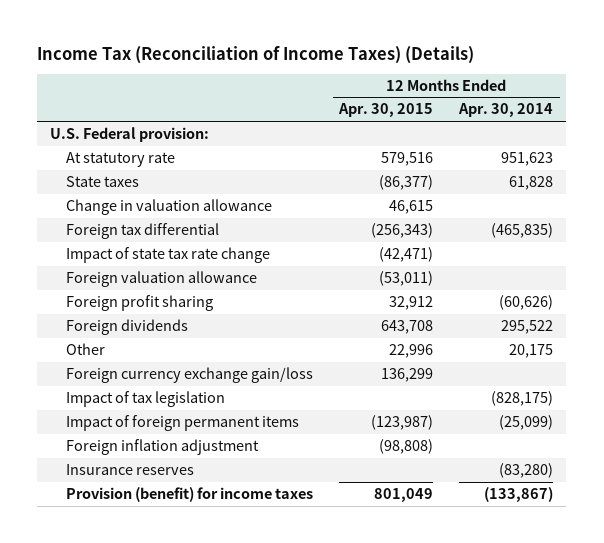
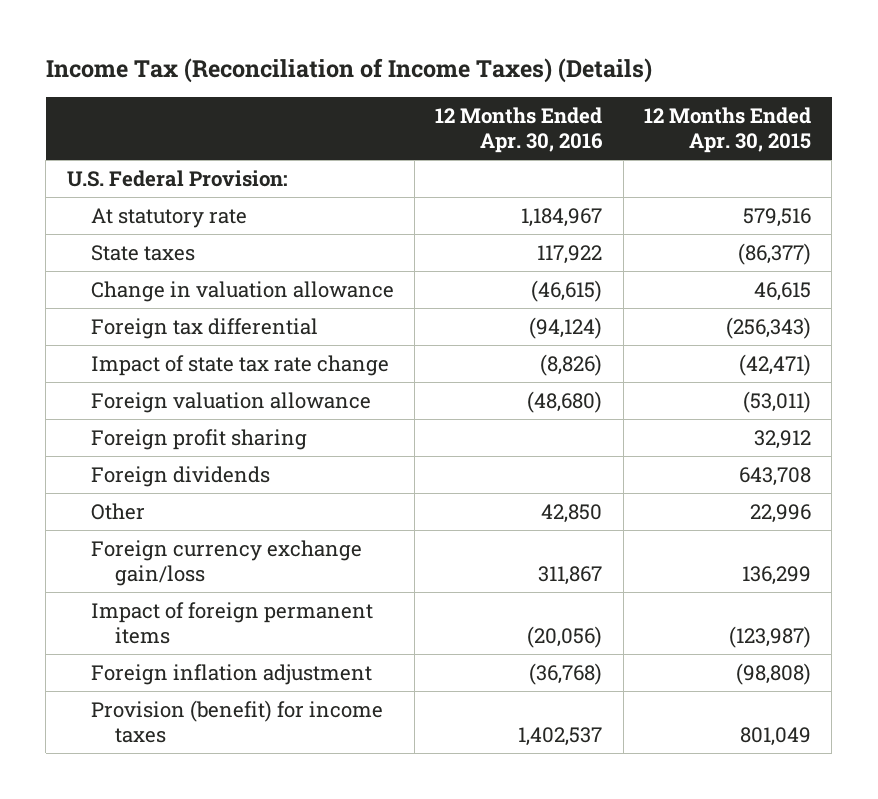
- | 12 Months Ended Apr. 30, 2015 | 12 Months Ended Apr. 30, 2014
+ | 12 Months Ended Apr. 30, 2016 | 12 Months Ended Apr. 30, 2015
- U.S. Federal provision:
+ U.S. Federal Provision:
- Impact of tax legislation | | (828,175)
- Insurance reserves | | (83,280)

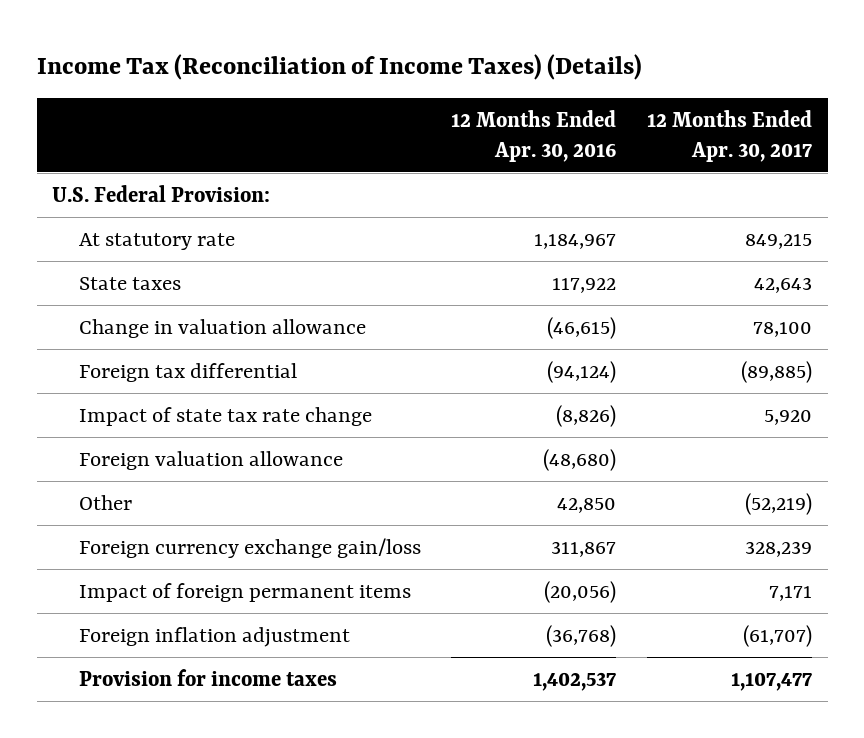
- | 12 Months Ended Apr. 30, 2016 | 12 Months Ended Apr. 30, 2015
+ | 12 Months Ended Apr. 30, 2016 | 12 Months Ended Apr. 30, 2017
- Foreign profit sharing | | 32,912
- Foreign dividends | | 643,708
- Provision (benefit) for income taxes | 1,402,537 | 801,049
+ Provision for income taxes | 1,402,537 | 1,107,477

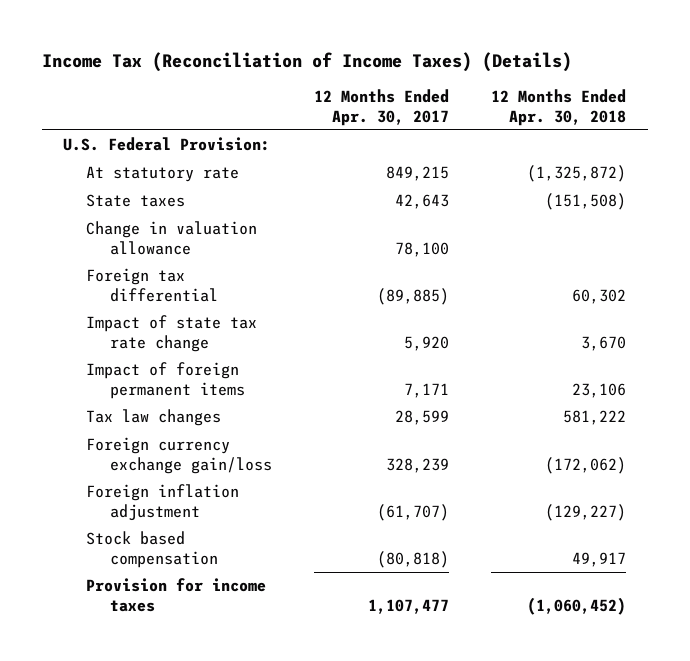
- | 12 Months Ended Apr. 30, 2016 | 12 Months Ended Apr. 30, 2017
+ | 12 Months Ended Apr. 30, 2017 | 12 Months Ended Apr. 30, 2018
- Foreign valuation allowance | (48,680) |
- Other | 42,850 | (52,219)
+ Tax law changes | 28,599 | 581,222
moved down: Foreign currency exchange gain/loss | 328,239 | (172,062)
+ Stock based compensation | (80,818) | 49,917

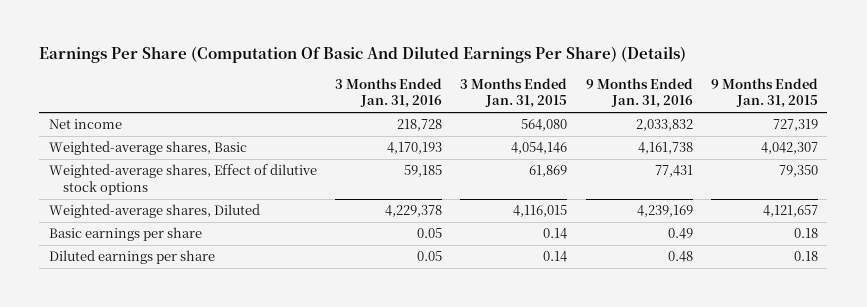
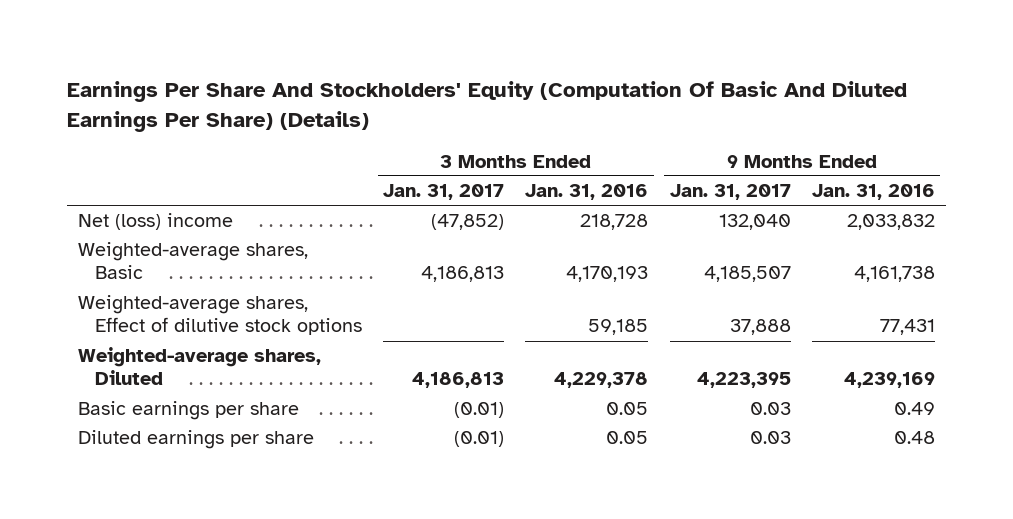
- Earnings Per Share (Computation Of Basic And Diluted Earnings Per Share) (Details)
+ Earnings Per Share And Stockholders' Equity (Computation Of Basic And Diluted Earnings Per Share) (Details)
- | 3 Months Ended Jan. 31, 2016 | 3 Months Ended Jan. 31, 2015 | 9 Months Ended Jan. 31, 2016 | 9 Months Ended Jan. 31, 2015
+ | 3 Months Ended Jan. 31, 2017 | 3 Months Ended Jan. 31, 2016 | 9 Months Ended Jan. 31, 2017 | 9 Months Ended Jan. 31, 2016
- Net income | 218,728 | 564,080 | 2,033,832 | 727,319
+ Net (loss) income | (47,852) | 218,728 | 132,040 | 2,033,832

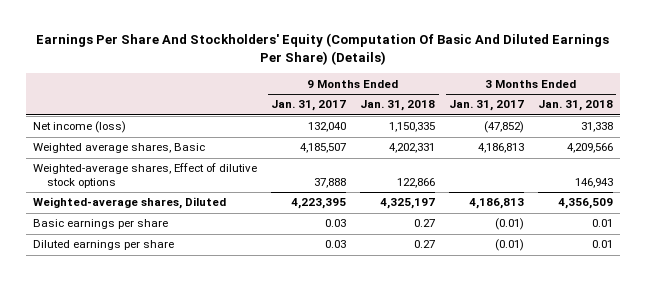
- | 3 Months Ended Jan. 31, 2017 | 3 Months Ended Jan. 31, 2016 | 9 Months Ended Jan. 31, 2017 | 9 Months Ended Jan. 31, 2016
+ | 9 Months Ended Jan. 31, 2017 | 9 Months Ended Jan. 31, 2018 | 3 Months Ended Jan. 31, 2017 | 3 Months Ended Jan. 31, 2018
- Net (loss) income | (47,852) | 218,728 | 132,040 | 2,033,832
- Weighted-average shares, Basic | 4,186,813 | 4,170,193 | 4,185,507 | 4,161,738
+ Net income (loss) | 132,040 | 1,150,335 | (47,852) | 31,338
+ Weighted average shares, Basic | 4,185,507 | 4,202,331 | 4,186,813 | 4,209,566

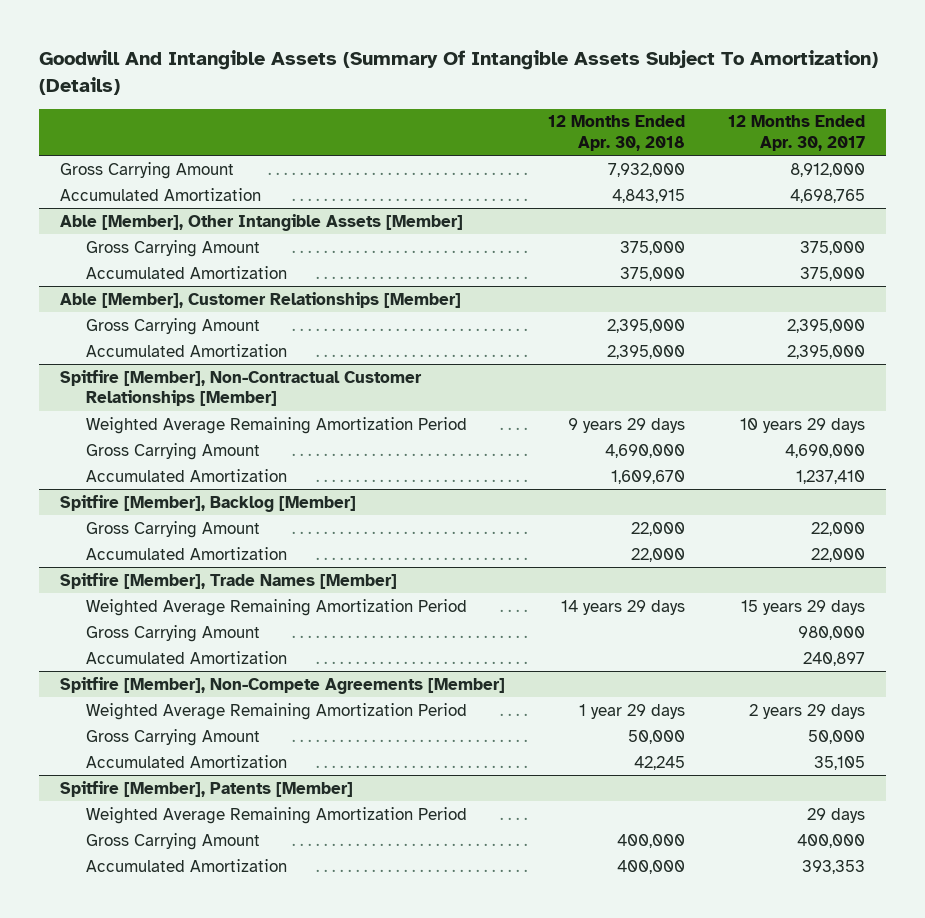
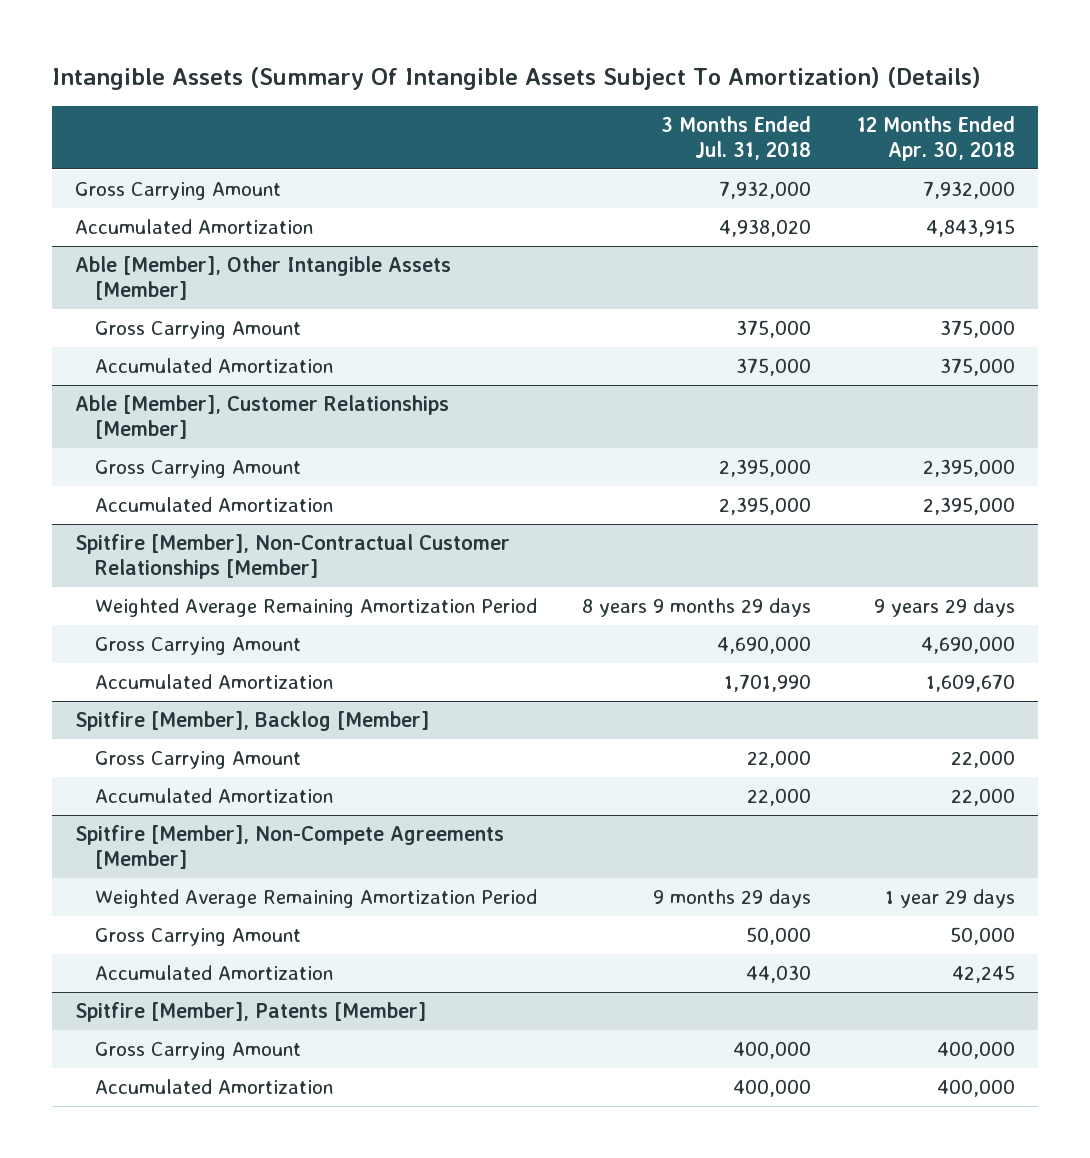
- Goodwill And Intangible Assets (Summary Of Intangible Assets Subject To Amortization) (Details)
+ Intangible Assets (Summary Of Intangible Assets Subject To Amortization) (Details)
- | 12 Months Ended Apr. 30, 2018 | 12 Months Ended Apr. 30, 2017
+ | 3 Months Ended Jul. 31, 2018 | 12 Months Ended Apr. 30, 2018
- Spitfire [Member], Trade Names [Member]
- Weighted Average Remaining Amortization Period | 14 years 29 days | 15 years 29 days
- Gross Carrying Amount | | 980,000
- Accumulated Amortization | | 240,897
@ Spitfire [Member], Patents [Member]
- Weighted Average Remaining Amortization Period | | 29 days

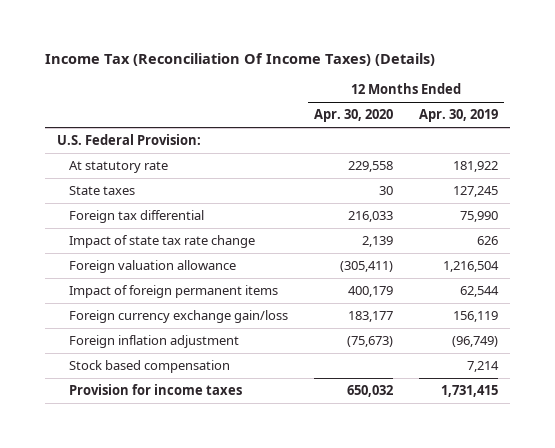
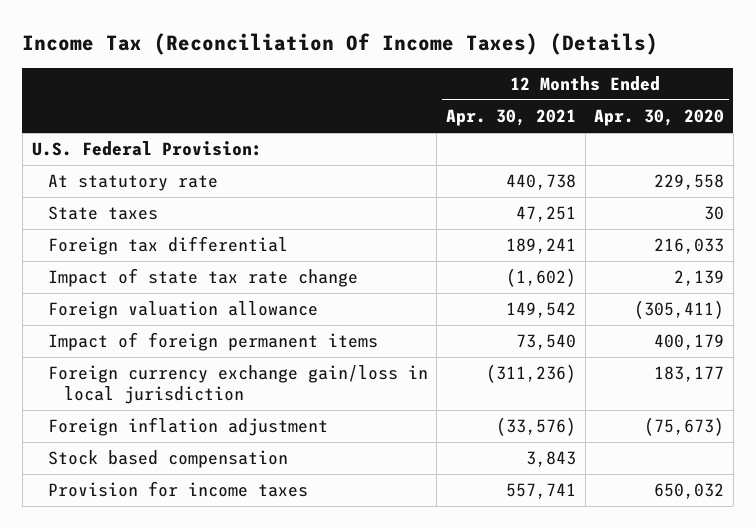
- | 12 Months Ended Apr. 30, 2020 | 12 Months Ended Apr. 30, 2019
+ | 12 Months Ended Apr. 30, 2021 | 12 Months Ended Apr. 30, 2020
- Foreign currency exchange gain/loss | 183,177 | 156,119
+ Foreign currency exchange gain/loss in local jurisdiction | (311,236) | 183,177

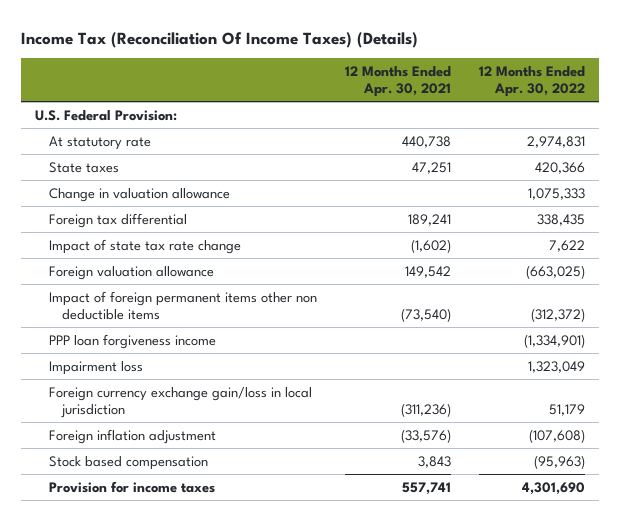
- | 12 Months Ended Apr. 30, 2021 | 12 Months Ended Apr. 30, 2020
+ | 12 Months Ended Apr. 30, 2021 | 12 Months Ended Apr. 30, 2022
+ Change in valuation allowance | | 1,075,333
- Impact of foreign permanent items | 73,540 | 400,179
+ Impact of foreign permanent items other non deductible items | (73,540) | (312,372)
+ PPP loan forgiveness income | | (1,334,901)
+ Impairment loss | | 1,323,049

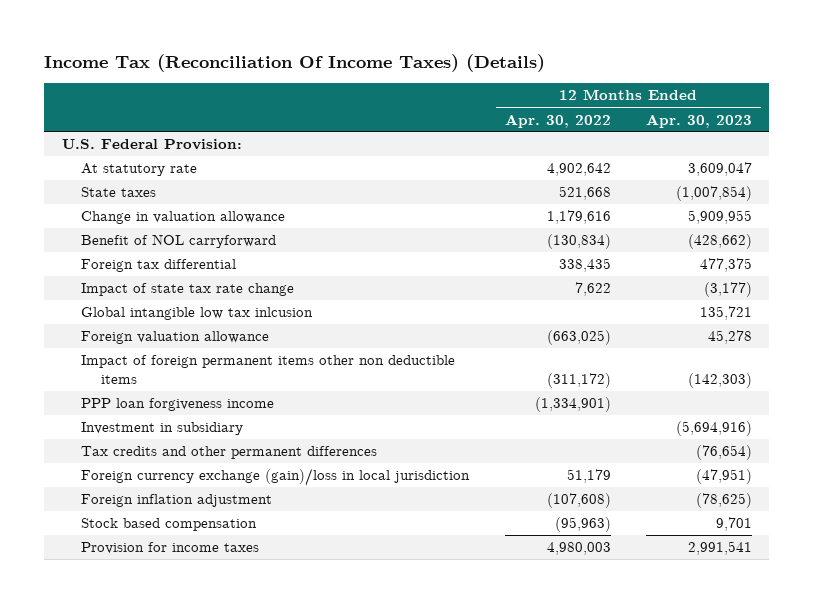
- | 12 Months Ended Apr. 30, 2021 | 12 Months Ended Apr. 30, 2022
+ | 12 Months Ended Apr. 30, 2022 | 12 Months Ended Apr. 30, 2023
- At statutory rate | 440,738 | 2,974,831
- State taxes | 47,251 | 420,366
- Change in valuation allowance | | 1,075,333
+ At statutory rate | 4,902,642 | 3,609,047
+ State taxes | 521,668 | (1,007,854)
+ Change in valuation allowance | 1,179,616 | 5,909,955
+ Benefit of NOL carryforward | (130,834) | (428,662)
+ Global intangible low tax inlcusion | | 135,721
- Impact of foreign permanent items other non deductible items | (73,540) | (312,372)
+ Impact of foreign permanent items other non deductible items | (311,172) | (142,303)
- Impairment loss | | 1,323,049
- Foreign currency exchange gain/loss in local jurisdiction | (311,236) | 51,179
+ Investment in subsidiary | | (5,694,916)
+ Tax credits and other permanent differences | | (76,654)
+ Foreign currency exchange (gain)/loss in local jurisdiction | 51,179 | (47,951)
- Provision for income taxes | 557,741 | 4,301,690
+ Provision for income taxes | 4,980,003 | 2,991,541

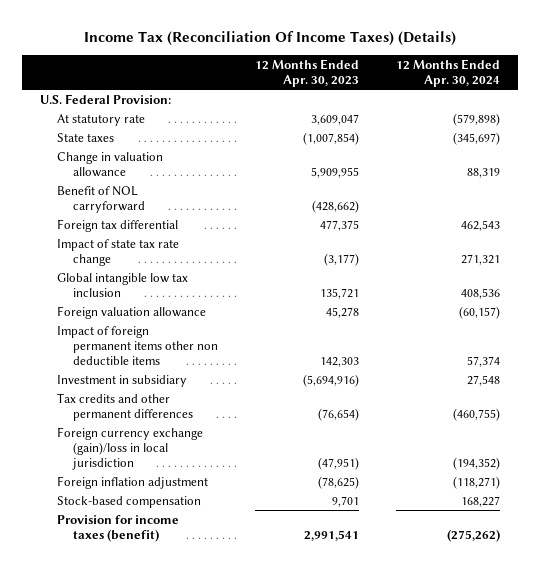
- | 12 Months Ended Apr. 30, 2022 | 12 Months Ended Apr. 30, 2023
+ | 12 Months Ended Apr. 30, 2023 | 12 Months Ended Apr. 30, 2024
- Global intangible low tax inlcusion | | 135,721
+ Global intangible low tax inclusion | 135,721 | 408,536
- Impact of foreign permanent items other non deductible items | (311,172) | (142,303)
- PPP loan forgiveness income | (1,334,901) |
+ Impact of foreign permanent items other non deductible items | 142,303 | 57,374
- Stock based compensation | (95,963) | 9,701
- Provision for income taxes | 4,980,003 | 2,991,541
+ Stock-based compensation | 9,701 | 168,227
+ Provision for income taxes (benefit) | 2,991,541 | (275,262)

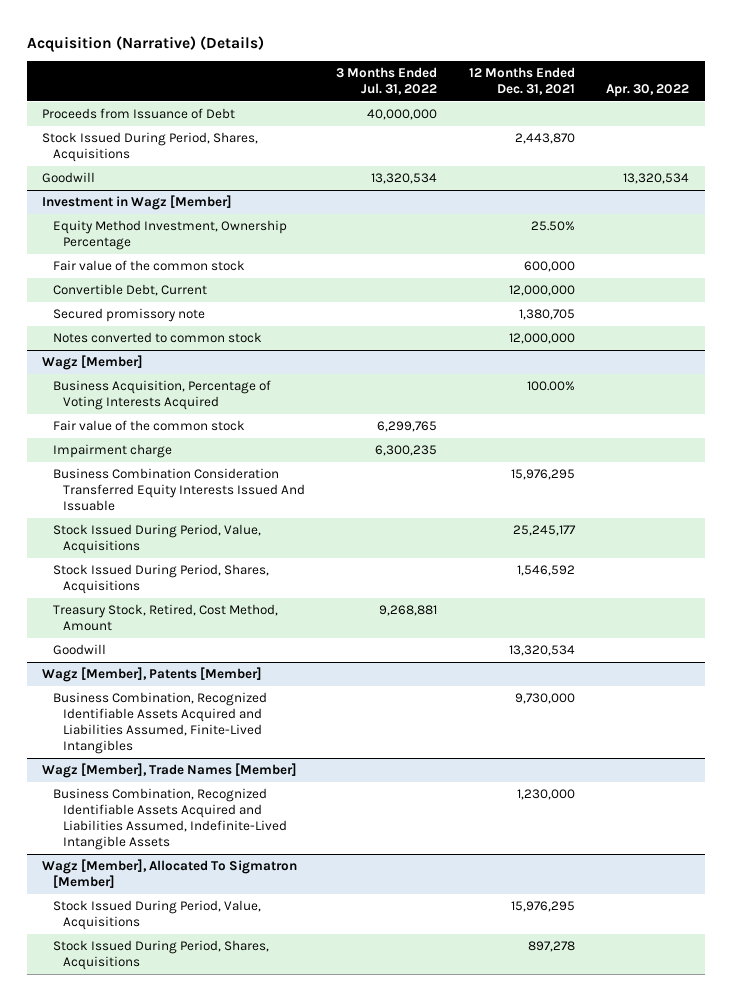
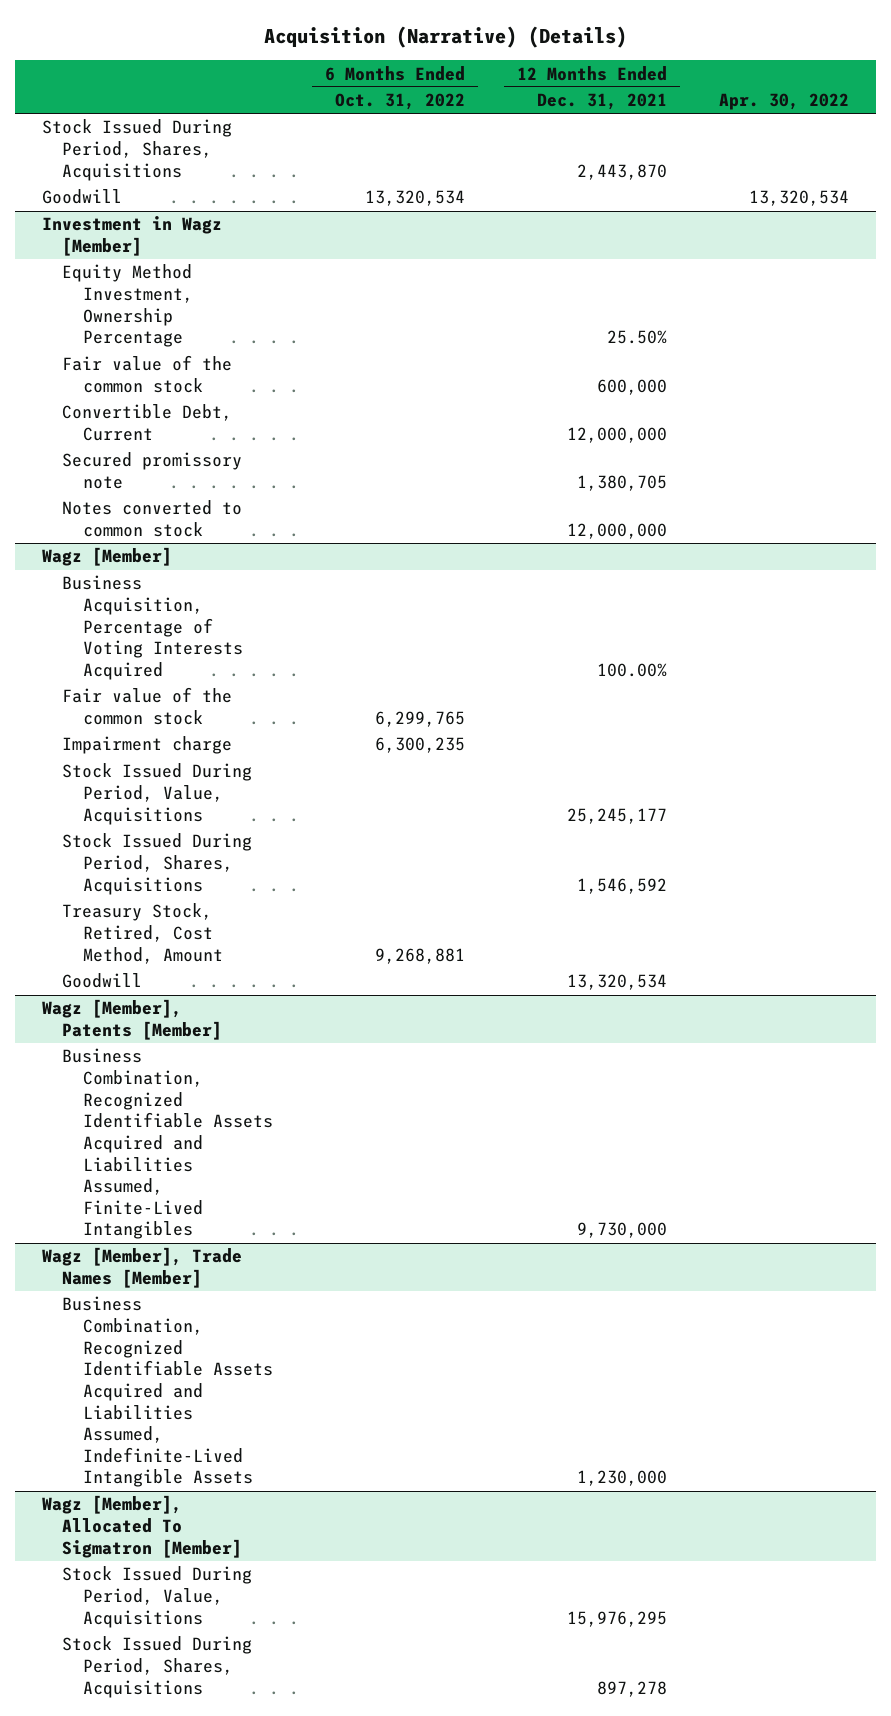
- | 3 Months Ended Jul. 31, 2022 | 12 Months Ended Dec. 31, 2021 | Apr. 30, 2022
+ | 6 Months Ended Oct. 31, 2022 | 12 Months Ended Dec. 31, 2021 | Apr. 30, 2022
- Proceeds from Issuance of Debt | 40,000,000 | |
@ Wagz [Member]
- Business Combination Consideration Transferred Equity Interests Issued And Issuable | | 15,976,295 |

